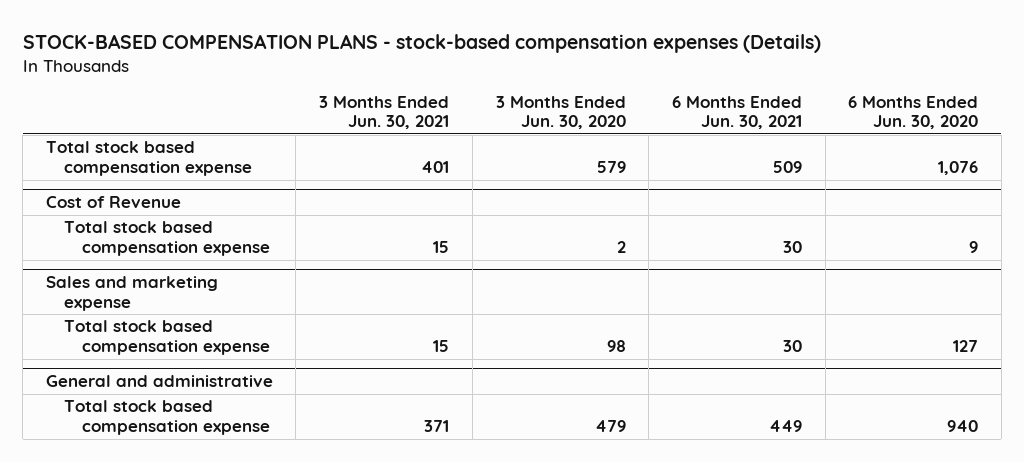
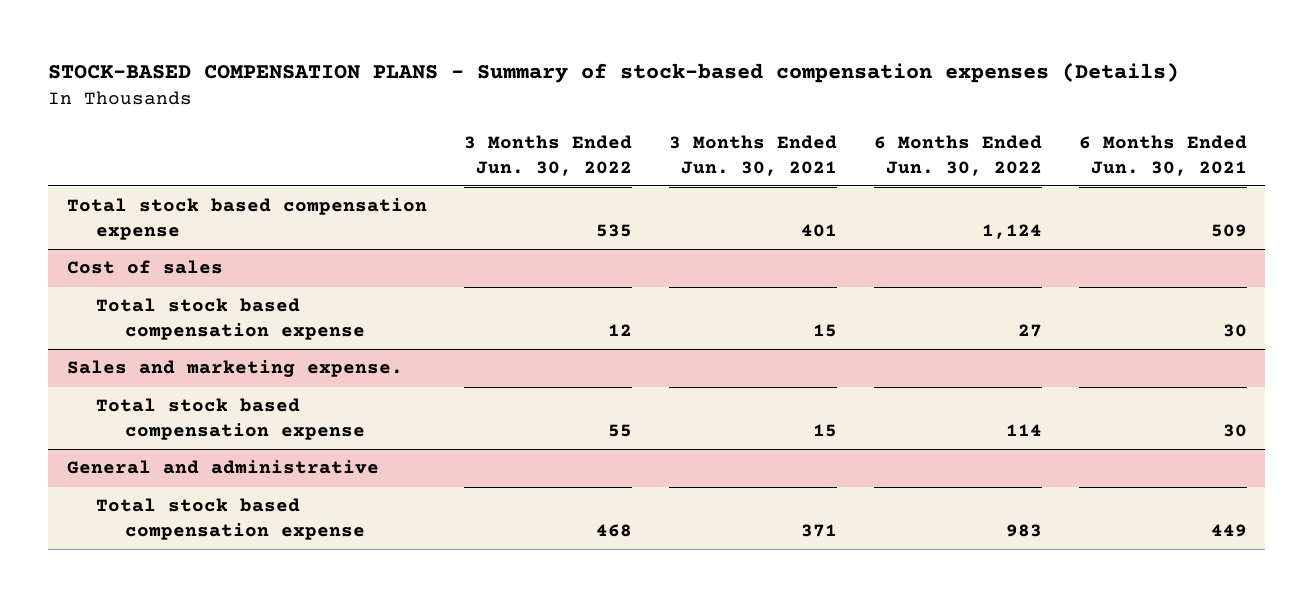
- STOCK-BASED COMPENSATION PLANS - stock-based compensation expenses (Details)
+ STOCK-BASED COMPENSATION PLANS - Summary of stock-based compensation expenses (Details)
- | 3 Months Ended Jun. 30, 2021 | 3 Months Ended Jun. 30, 2020 | 6 Months Ended Jun. 30, 2021 | 6 Months Ended Jun. 30, 2020
+ | 3 Months Ended Jun. 30, 2022 | 3 Months Ended Jun. 30, 2021 | 6 Months Ended Jun. 30, 2022 | 6 Months Ended Jun. 30, 2021
- Cost of Revenue
+ Cost of sales
- Sales and marketing expense
+ Sales and marketing expense.

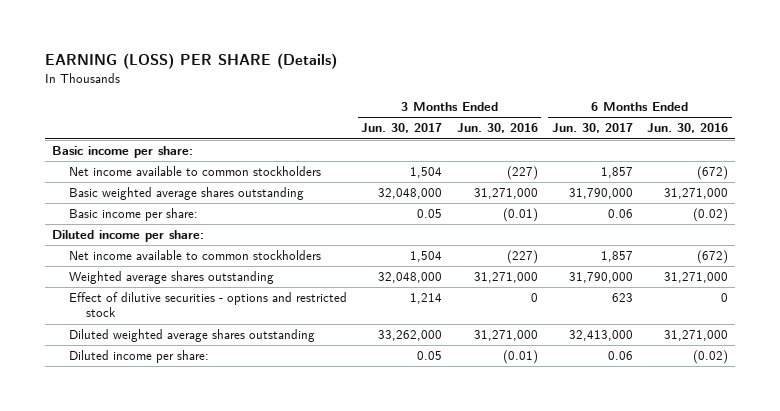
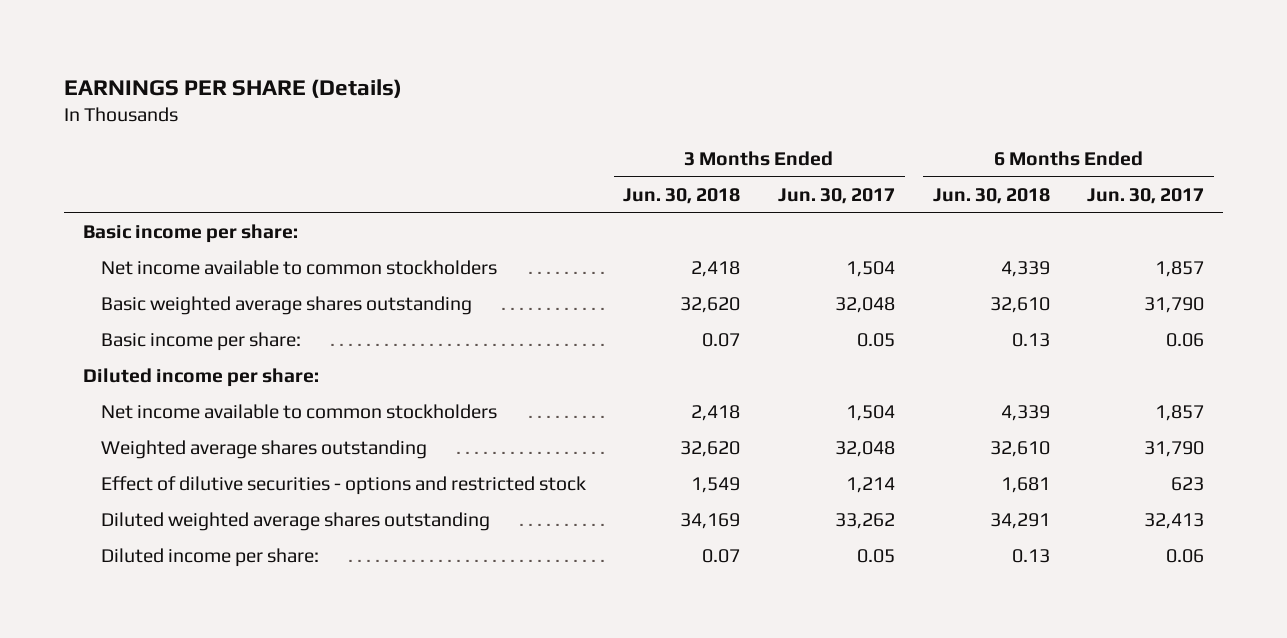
- EARNING (LOSS) PER SHARE (Details)
+ EARNINGS PER SHARE (Details)
- | 3 Months Ended Jun. 30, 2017 | 3 Months Ended Jun. 30, 2016 | 6 Months Ended Jun. 30, 2017 | 6 Months Ended Jun. 30, 2016
+ | 3 Months Ended Jun. 30, 2018 | 3 Months Ended Jun. 30, 2017 | 6 Months Ended Jun. 30, 2018 | 6 Months Ended Jun. 30, 2017
- Basic weighted average shares outstanding | 32,048,000 | 31,271,000 | 31,790,000 | 31,271,000
+ Basic weighted average shares outstanding | 32,620 | 32,048 | 32,610 | 31,790
- Weighted average shares outstanding | 32,048,000 | 31,271,000 | 31,790,000 | 31,271,000
+ Weighted average shares outstanding | 32,620 | 32,048 | 32,610 | 31,790
- Diluted weighted average shares outstanding | 33,262,000 | 31,271,000 | 32,413,000 | 31,271,000
+ Diluted weighted average shares outstanding | 34,169 | 33,262 | 34,291 | 32,413

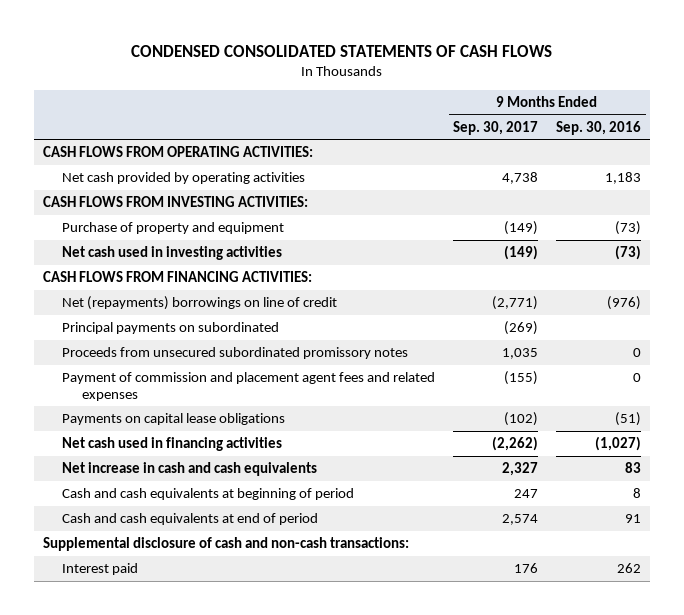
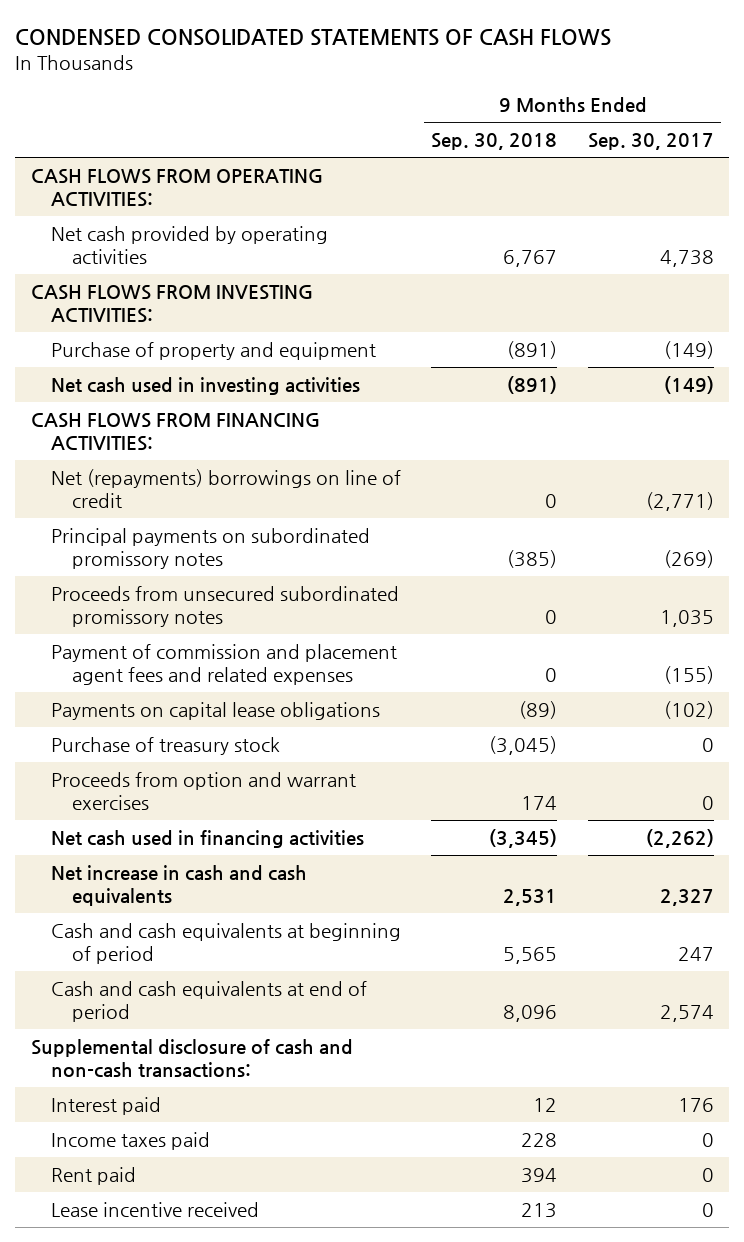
- | 9 Months Ended Sep. 30, 2017 | 9 Months Ended Sep. 30, 2016
+ | 9 Months Ended Sep. 30, 2018 | 9 Months Ended Sep. 30, 2017
- Principal payments on subordinated | (269) |
+ Principal payments on subordinated promissory notes | (385) | (269)
+ Purchase of treasury stock | (3,045) | 0
+ Proceeds from option and warrant exercises | 174 | 0
+ Income taxes paid | 228 | 0
+ Rent paid | 394 | 0
+ Lease incentive received | 213 | 0

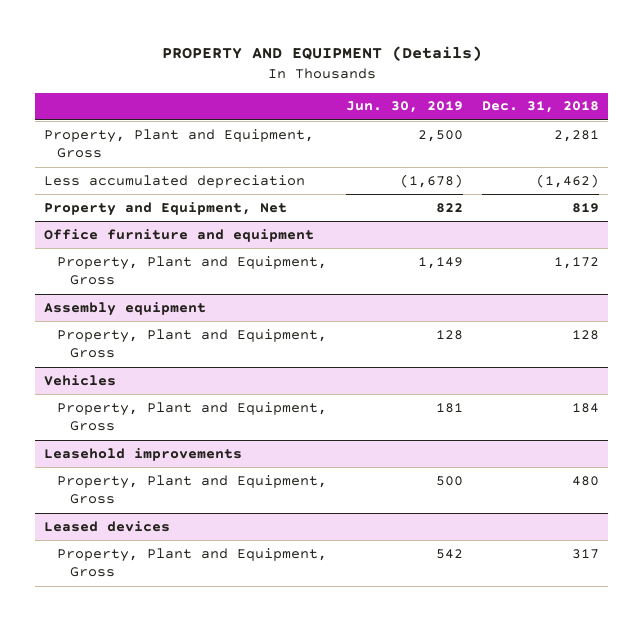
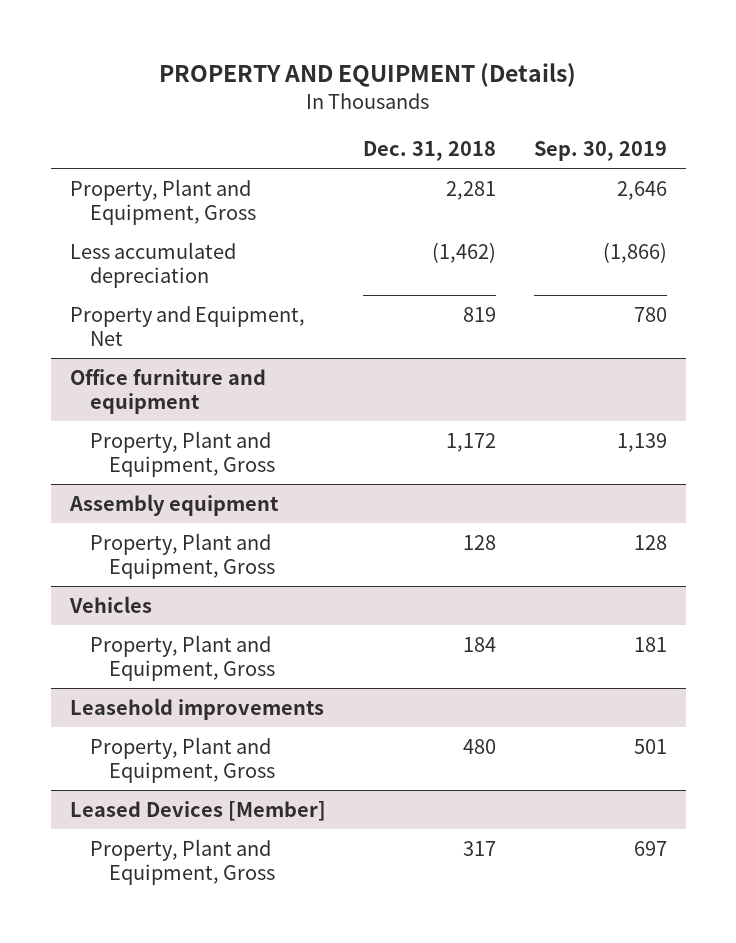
- | Jun. 30, 2019 | Dec. 31, 2018
+ | Dec. 31, 2018 | Sep. 30, 2019
- Leased devices
+ Leased Devices [Member]

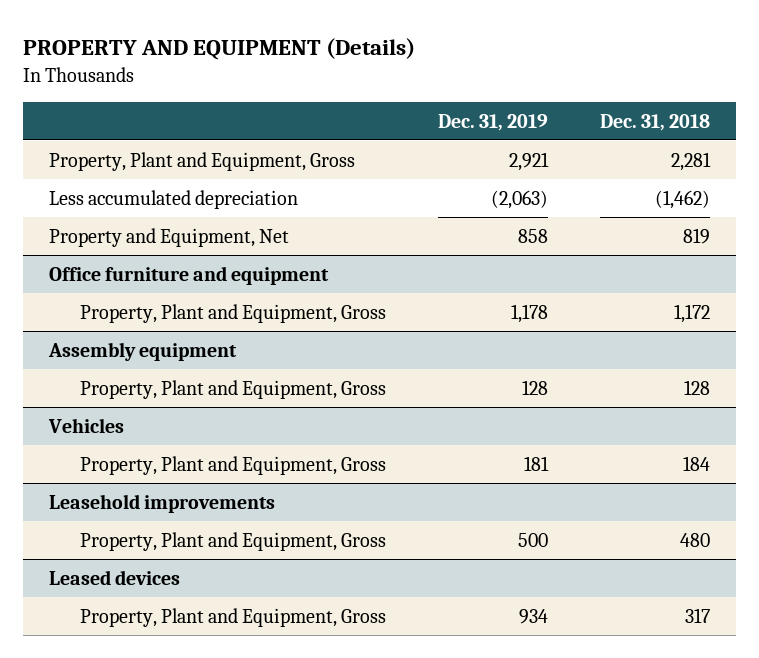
- | Dec. 31, 2018 | Sep. 30, 2019
+ | Dec. 31, 2019 | Dec. 31, 2018
- Leased Devices [Member]
+ Leased devices

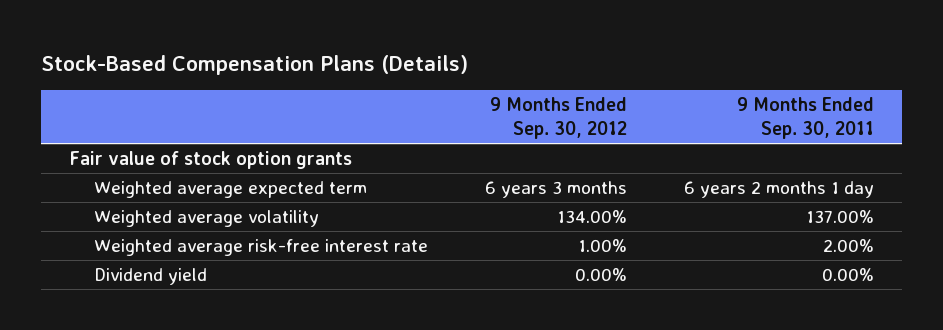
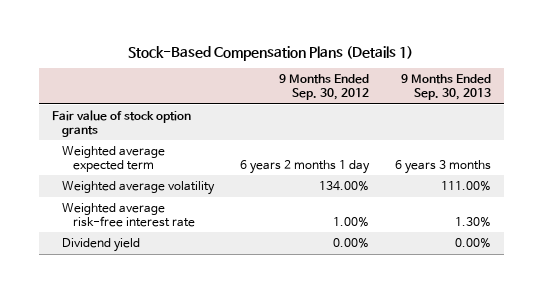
- Stock-Based Compensation Plans (Details)
+ Stock-Based Compensation Plans (Details 1)
- | 9 Months Ended Sep. 30, 2012 | 9 Months Ended Sep. 30, 2011
+ | 9 Months Ended Sep. 30, 2012 | 9 Months Ended Sep. 30, 2013
- Weighted average expected term | 6 years 3 months | 6 years 2 months 1 day
+ Weighted average expected term | 6 years 2 months 1 day | 6 years 3 months

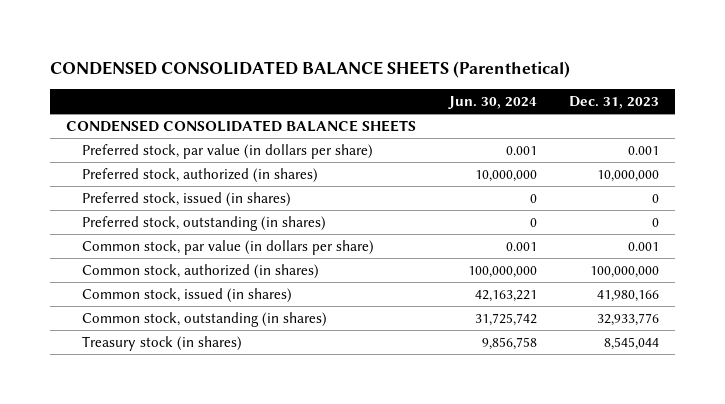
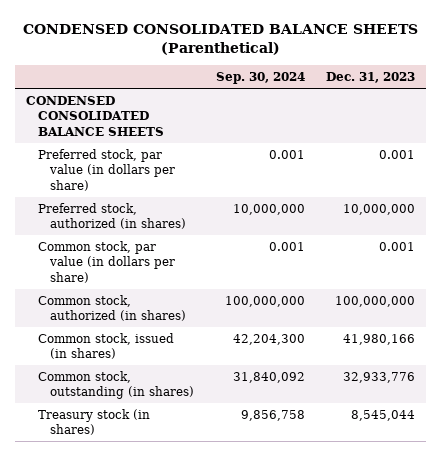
- | Jun. 30, 2024 | Dec. 31, 2023
+ | Sep. 30, 2024 | Dec. 31, 2023
- Preferred stock, issued (in shares) | 0 | 0
- Preferred stock, outstanding (in shares) | 0 | 0

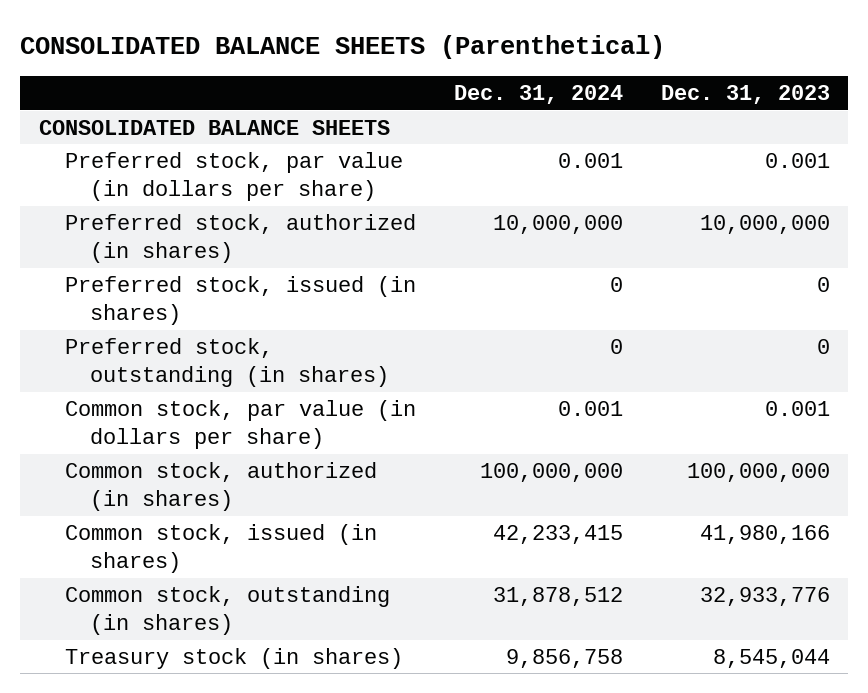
- CONDENSED CONSOLIDATED BALANCE SHEETS (Parenthetical)
+ CONSOLIDATED BALANCE SHEETS (Parenthetical)
- | Sep. 30, 2024 | Dec. 31, 2023
+ | Dec. 31, 2024 | Dec. 31, 2023
- CONDENSED CONSOLIDATED BALANCE SHEETS
+ CONSOLIDATED BALANCE SHEETS
+ Preferred stock, issued (in shares) | 0 | 0
+ Preferred stock, outstanding (in shares) | 0 | 0

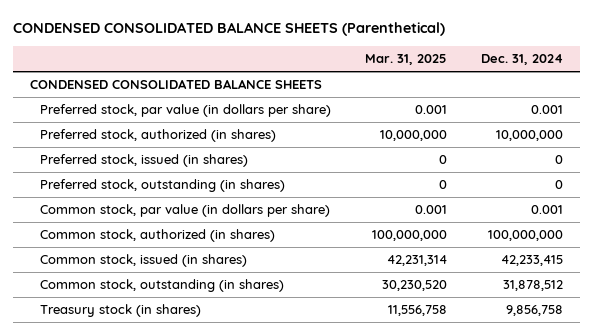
- CONSOLIDATED BALANCE SHEETS (Parenthetical)
+ CONDENSED CONSOLIDATED BALANCE SHEETS (Parenthetical)
- | Dec. 31, 2024 | Dec. 31, 2023
+ | Mar. 31, 2025 | Dec. 31, 2024
- CONSOLIDATED BALANCE SHEETS
+ CONDENSED CONSOLIDATED BALANCE SHEETS

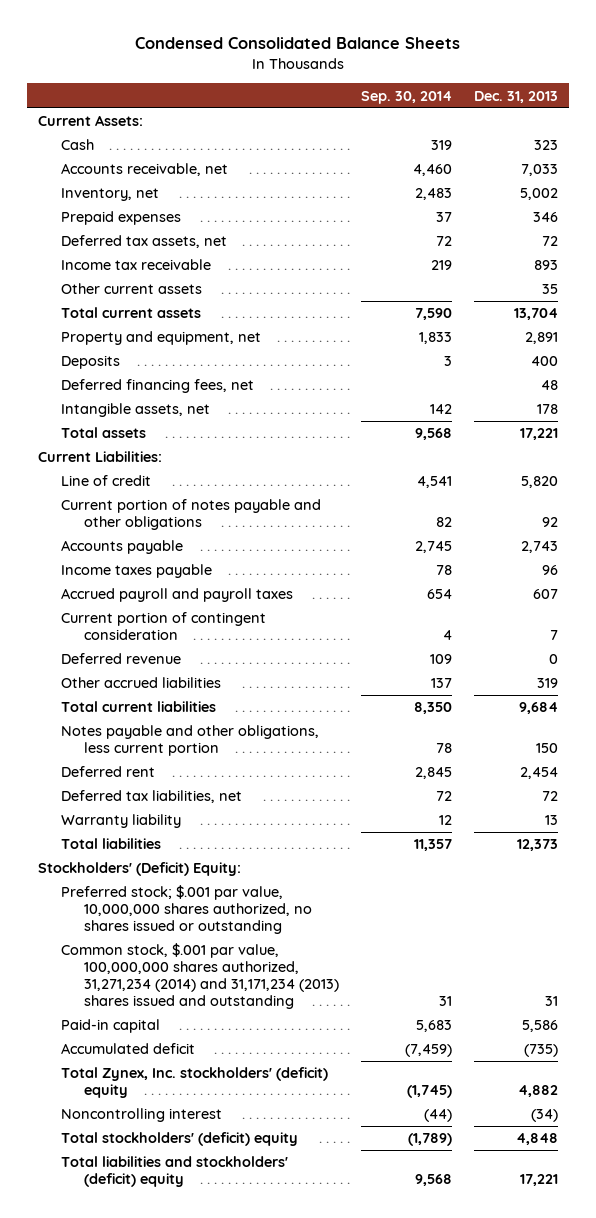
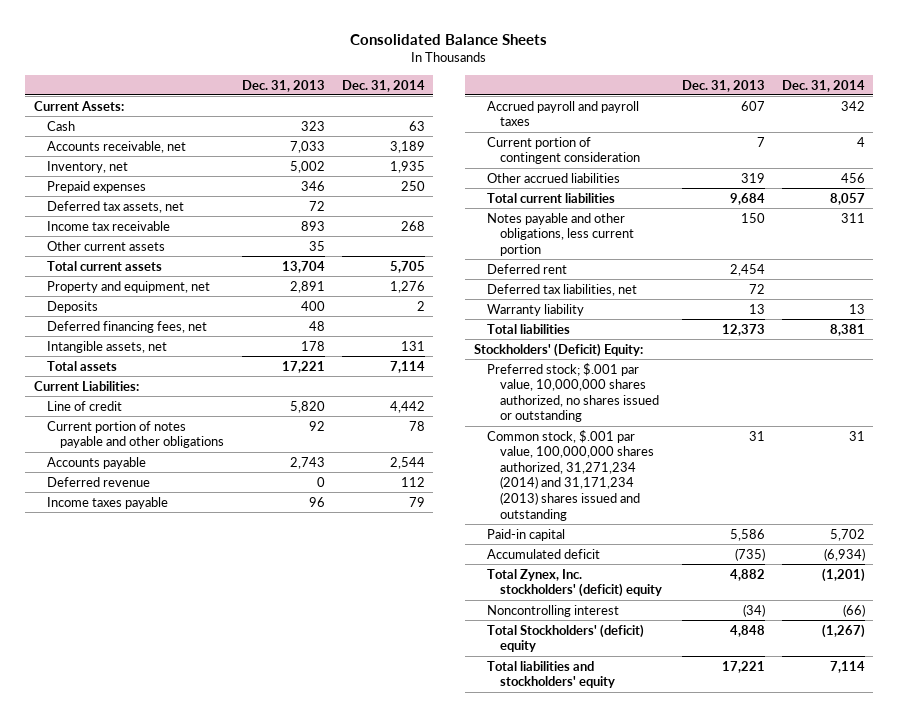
- Condensed Consolidated Balance Sheets
+ Consolidated Balance Sheets
- | Sep. 30, 2014 | Dec. 31, 2013
+ | Dec. 31, 2013 | Dec. 31, 2014
moved up: Deferred revenue | 0 | 112
- Total stockholders' (deficit) equity | (1,789) | 4,848
- Total liabilities and stockholders' (deficit) equity | 9,568 | 17,221
+ Total Stockholders' (deficit) equity | 4,848 | (1,267)
+ Total liabilities and stockholders' equity | 17,221 | 7,114

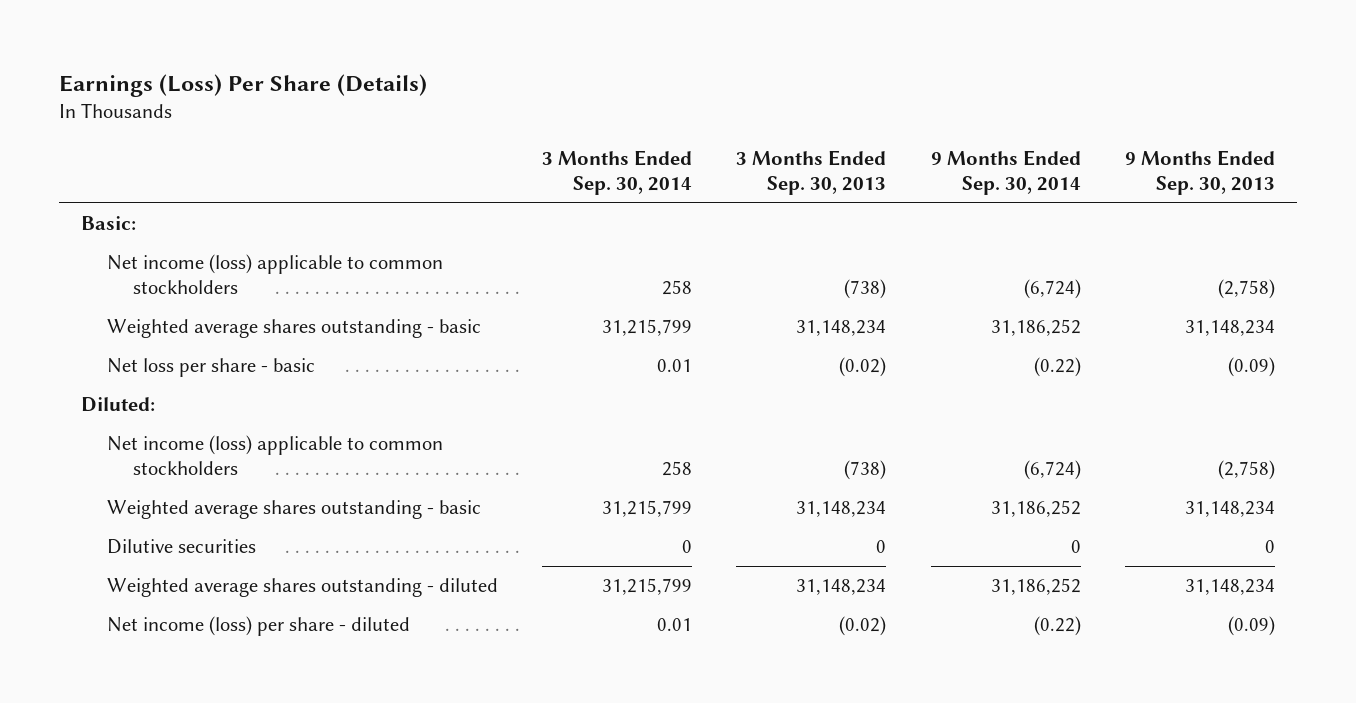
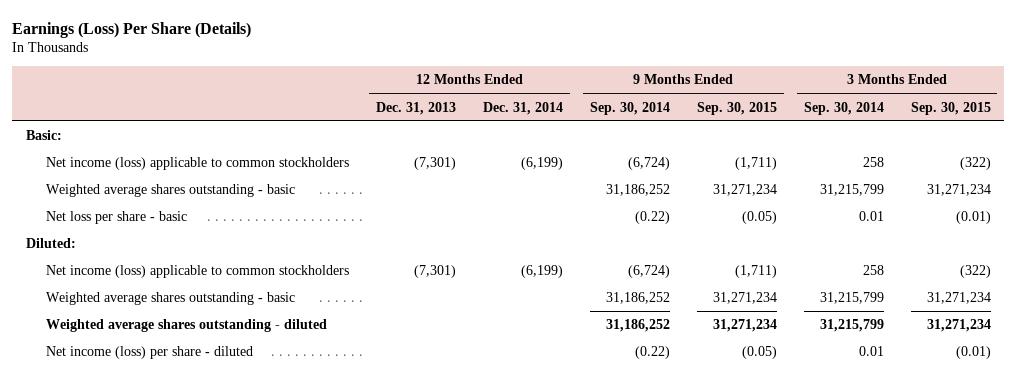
- | 3 Months Ended Sep. 30, 2014 | 3 Months Ended Sep. 30, 2013 | 9 Months Ended Sep. 30, 2014 | 9 Months Ended Sep. 30, 2013
+ | 12 Months Ended Dec. 31, 2013 | 12 Months Ended Dec. 31, 2014 | 9 Months Ended Sep. 30, 2014 | 9 Months Ended Sep. 30, 2015 | 3 Months Ended Sep. 30, 2014 | 3 Months Ended Sep. 30, 2015
- Dilutive securities | 0 | 0 | 0 | 0

